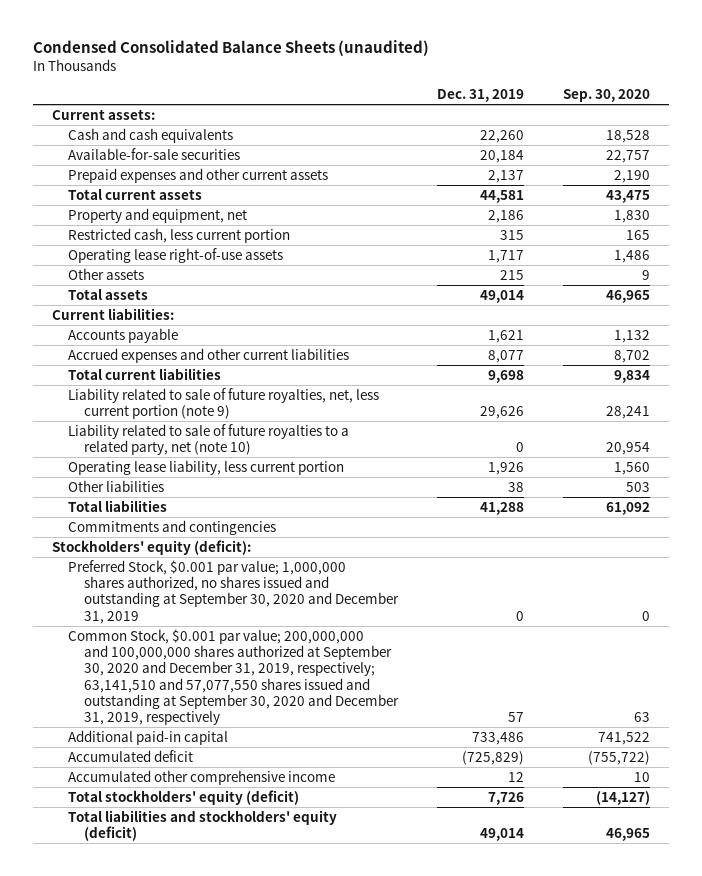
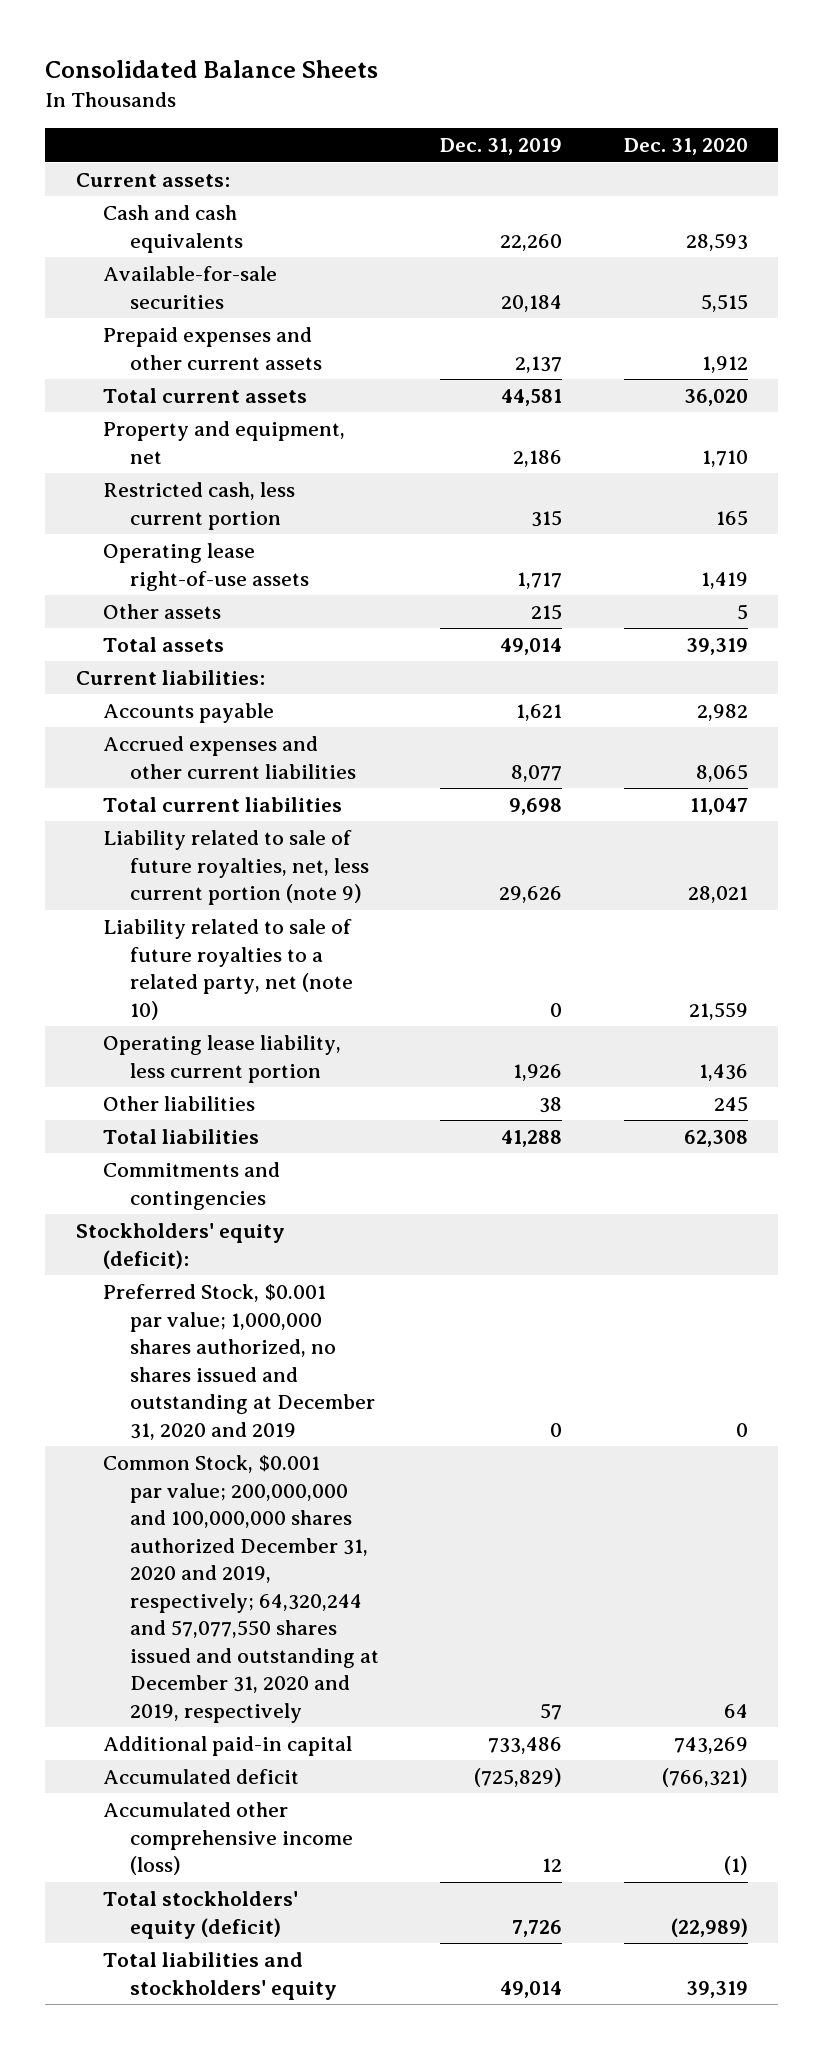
- Condensed Consolidated Balance Sheets (unaudited)
+ Consolidated Balance Sheets
- | Dec. 31, 2019 | Sep. 30, 2020
+ | Dec. 31, 2019 | Dec. 31, 2020
- Preferred Stock, $0.001 par value; 1,000,000 shares authorized, no shares issued and outstanding at September 30, 2020 and December 31, 2019 | 0 | 0
- Common Stock, $0.001 par value; 200,000,000 and 100,000,000 shares authorized at September 30, 2020 and December 31, 2019, respectively; 63,141,510 and 57,077,550 shares issued and outstanding at September 30, 2020 and December 31, 2019, respectively | 57 | 63
+ Preferred Stock, $0.001 par value; 1,000,000 shares authorized, no shares issued and outstanding at December 31, 2020 and 2019 | 0 | 0
+ Common Stock, $0.001 par value; 200,000,000 and 100,000,000 shares authorized December 31, 2020 and 2019, respectively; 64,320,244 and 57,077,550 shares issued and outstanding at December 31, 2020 and 2019, respectively | 57 | 64
- Accumulated other comprehensive income | 12 | 10
+ Accumulated other comprehensive income (loss) | 12 | (1)
- Total liabilities and stockholders' equity (deficit) | 49,014 | 46,965
+ Total liabilities and stockholders' equity | 49,014 | 39,319

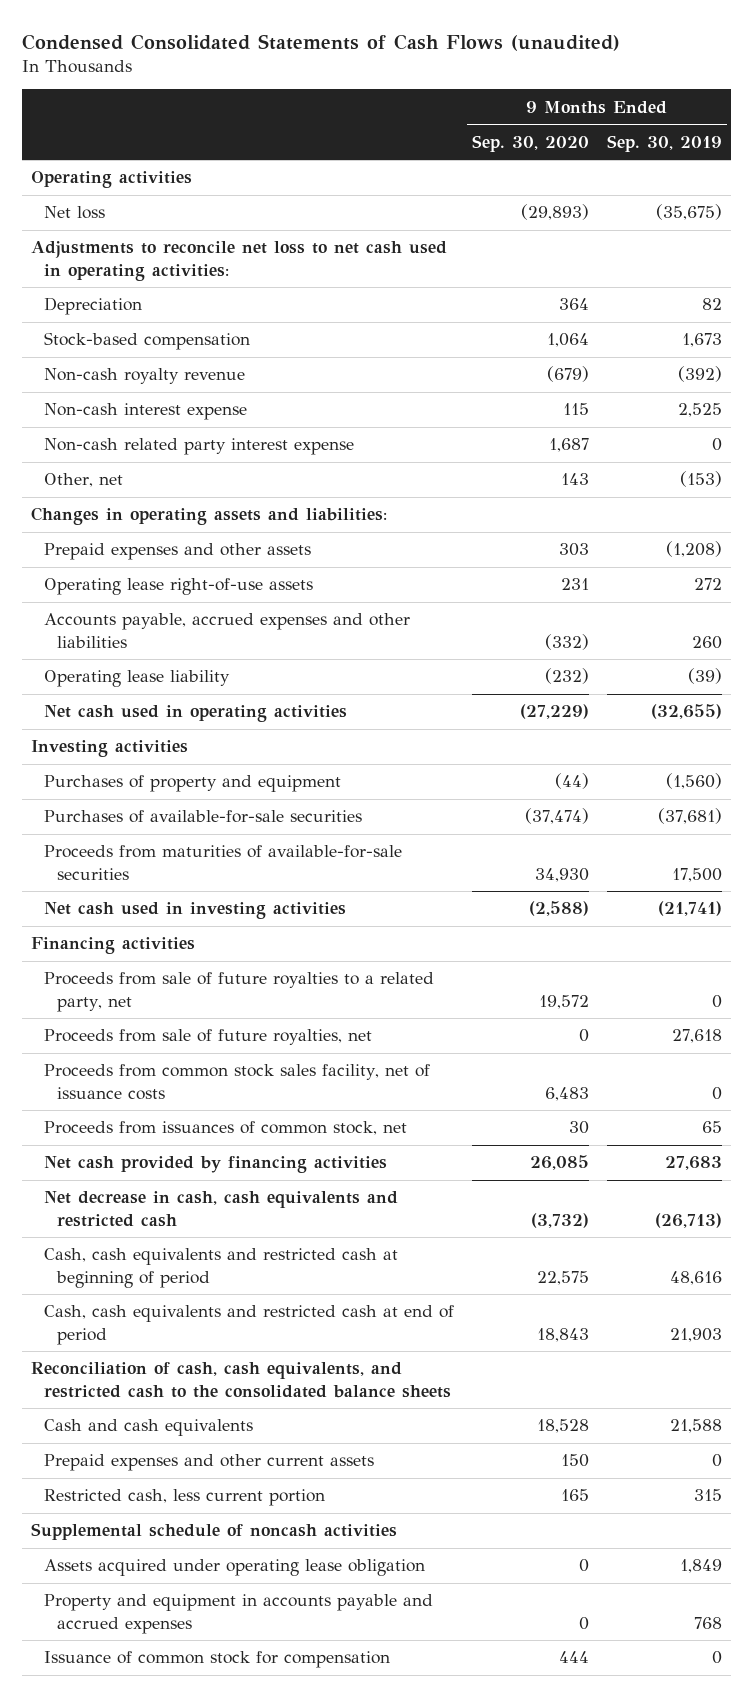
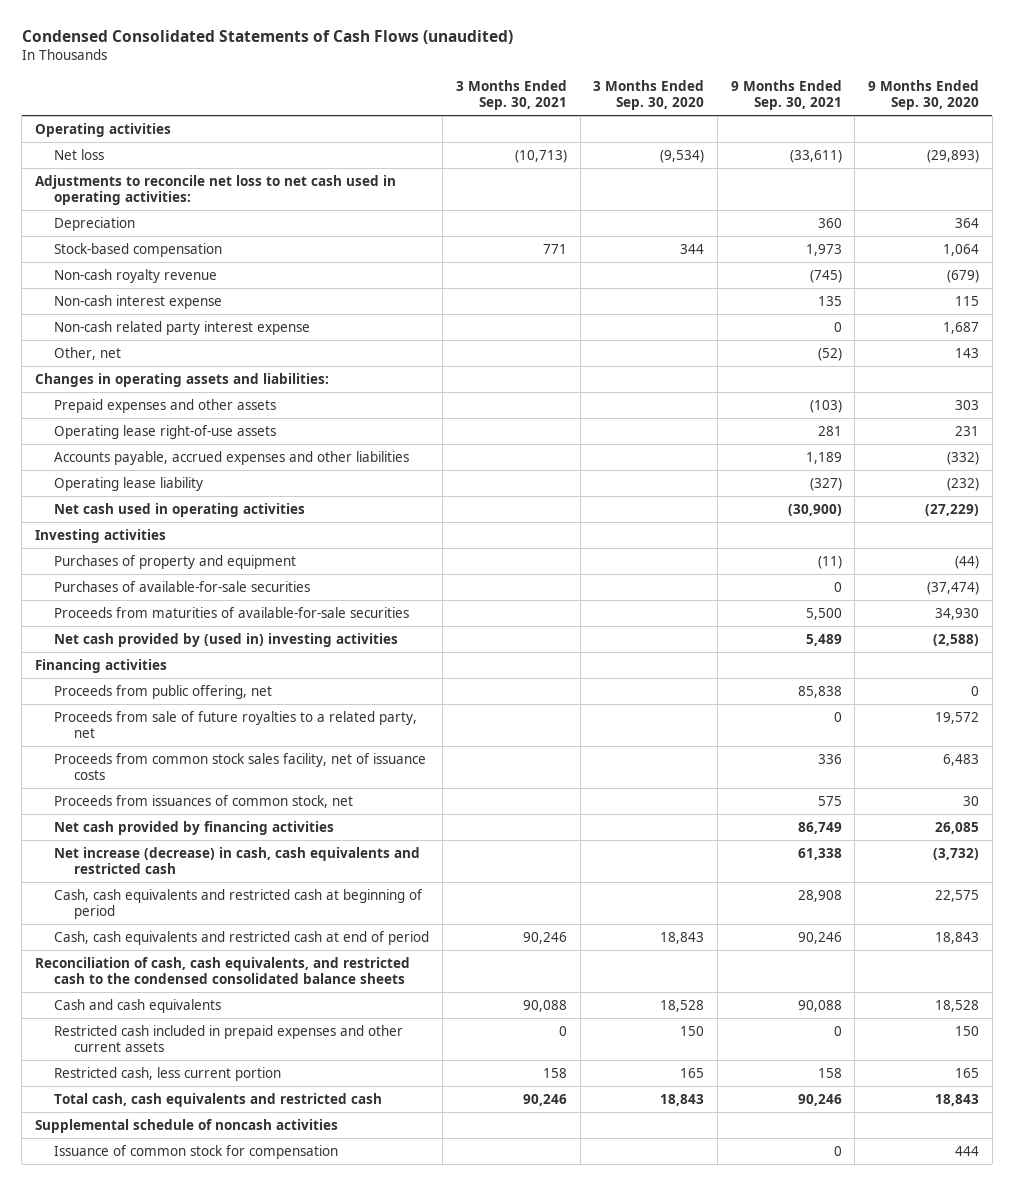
- | 9 Months Ended Sep. 30, 2020 | 9 Months Ended Sep. 30, 2019
+ | 3 Months Ended Sep. 30, 2021 | 3 Months Ended Sep. 30, 2020 | 9 Months Ended Sep. 30, 2021 | 9 Months Ended Sep. 30, 2020
- Net cash used in investing activities | (2,588) | (21,741)
+ Net cash provided by (used in) investing activities | | | 5,489 | (2,588)
+ Proceeds from public offering, net | | | 85,838 | 0
- Proceeds from sale of future royalties, net | 0 | 27,618
- Net decrease in cash, cash equivalents and restricted cash | (3,732) | (26,713)
+ Net increase (decrease) in cash, cash equivalents and restricted cash | | | 61,338 | (3,732)
- Reconciliation of cash, cash equivalents, and restricted cash to the consolidated balance sheets
+ Reconciliation of cash, cash equivalents, and restricted cash to the condensed consolidated balance sheets
- Prepaid expenses and other current assets | 150 | 0
+ Restricted cash included in prepaid expenses and other current assets | 0 | 150 | 0 | 150
+ Total cash, cash equivalents and restricted cash | 90,246 | 18,843 | 90,246 | 18,843
- Assets acquired under operating lease obligation | 0 | 1,849
- Property and equipment in accounts payable and accrued expenses | 0 | 768

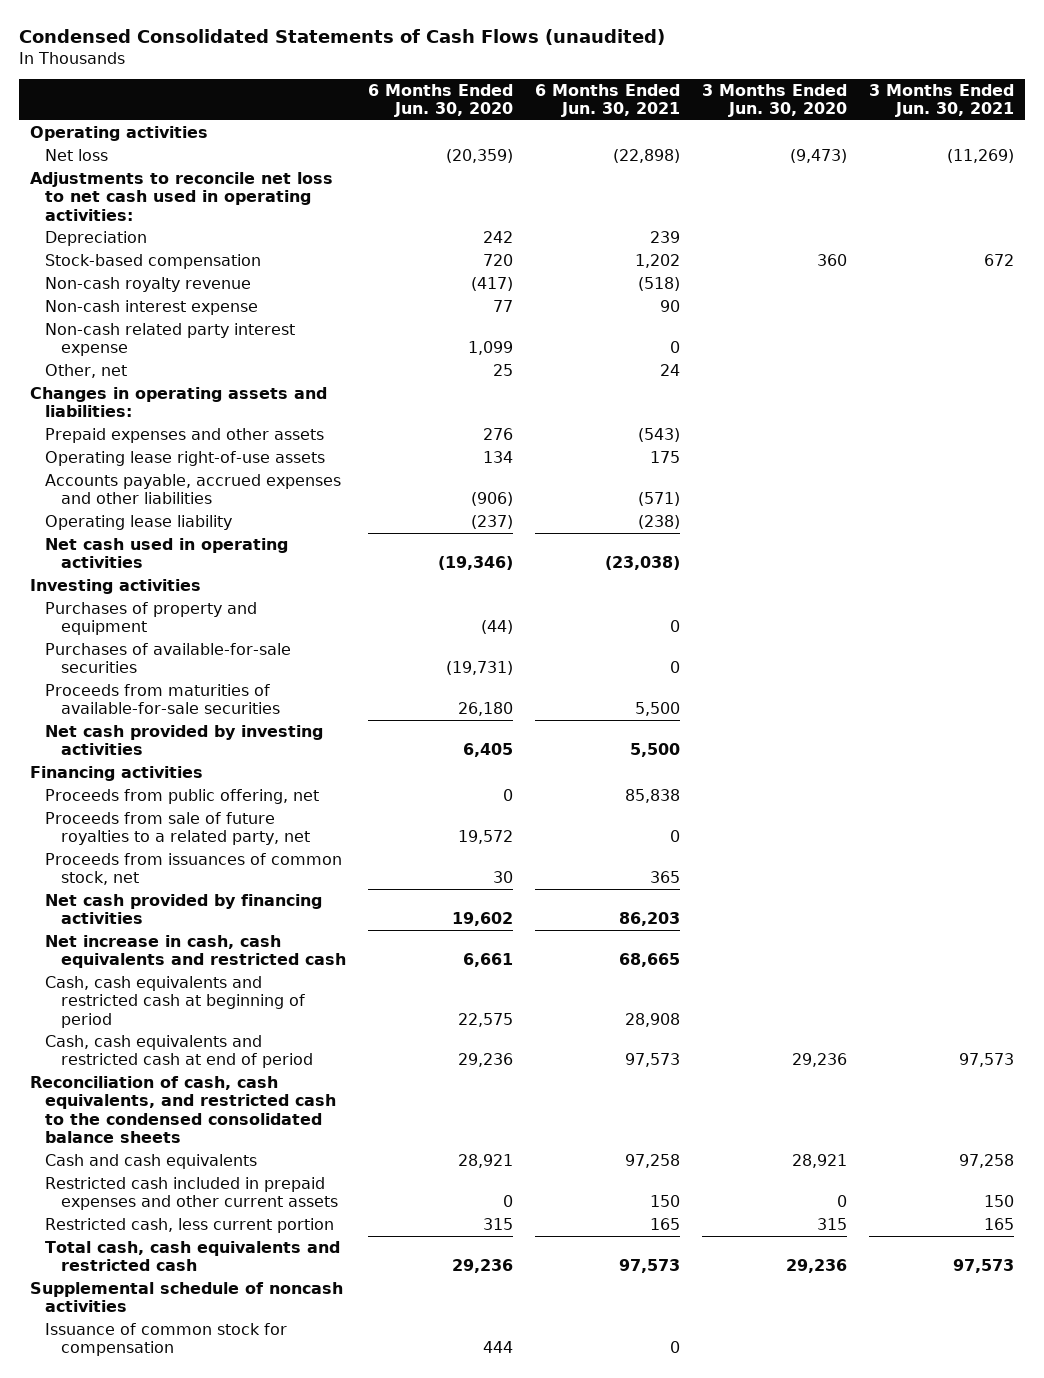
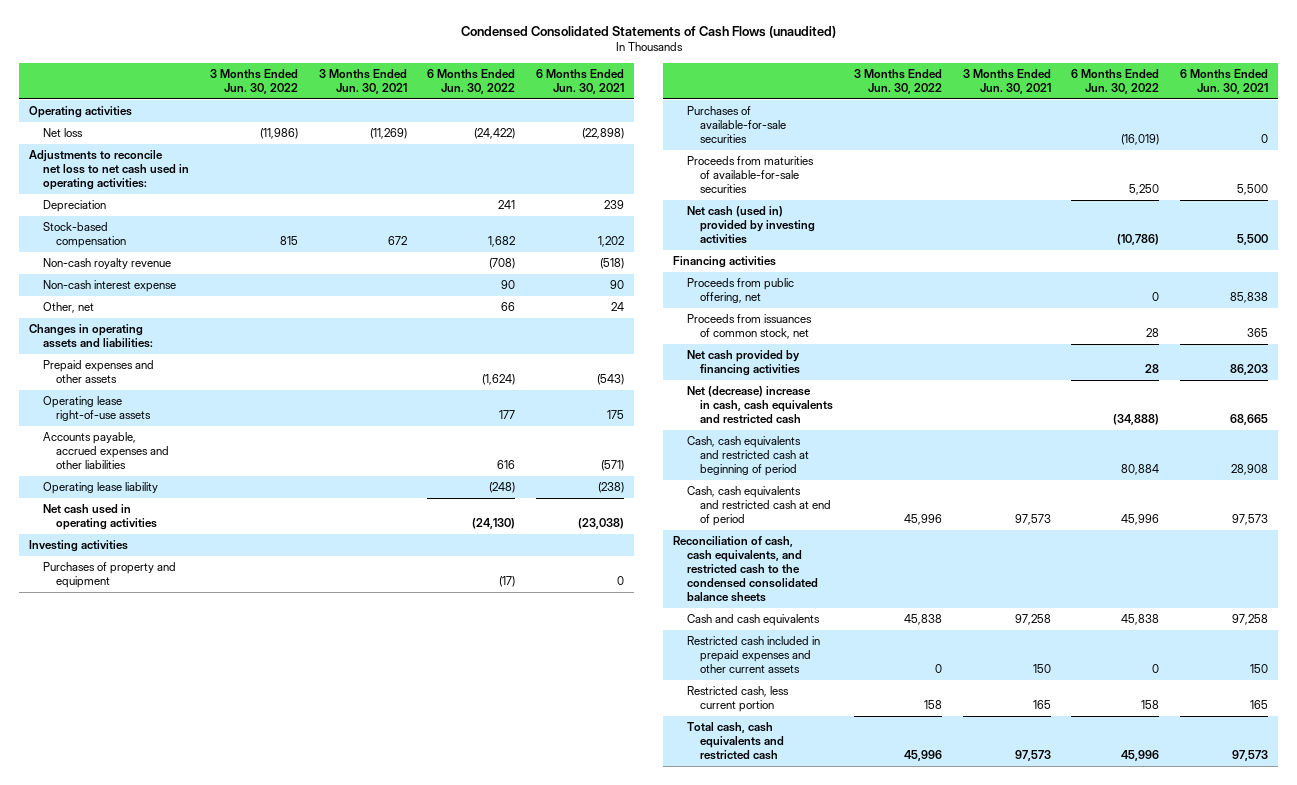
- | 6 Months Ended Jun. 30, 2020 | 6 Months Ended Jun. 30, 2021 | 3 Months Ended Jun. 30, 2020 | 3 Months Ended Jun. 30, 2021
+ | 3 Months Ended Jun. 30, 2022 | 3 Months Ended Jun. 30, 2021 | 6 Months Ended Jun. 30, 2022 | 6 Months Ended Jun. 30, 2021
- Non-cash related party interest expense | 1,099 | 0 | |
- Net cash provided by investing activities | 6,405 | 5,500 | |
+ Net cash (used in) provided by investing activities | | | (10,786) | 5,500
- Proceeds from sale of future royalties to a related party, net | 19,572 | 0 | |
- Net increase in cash, cash equivalents and restricted cash | 6,661 | 68,665 | |
+ Net (decrease) increase in cash, cash equivalents and restricted cash | | | (34,888) | 68,665
- Supplemental schedule of noncash activities
- Issuance of common stock for compensation | 444 | 0 | |

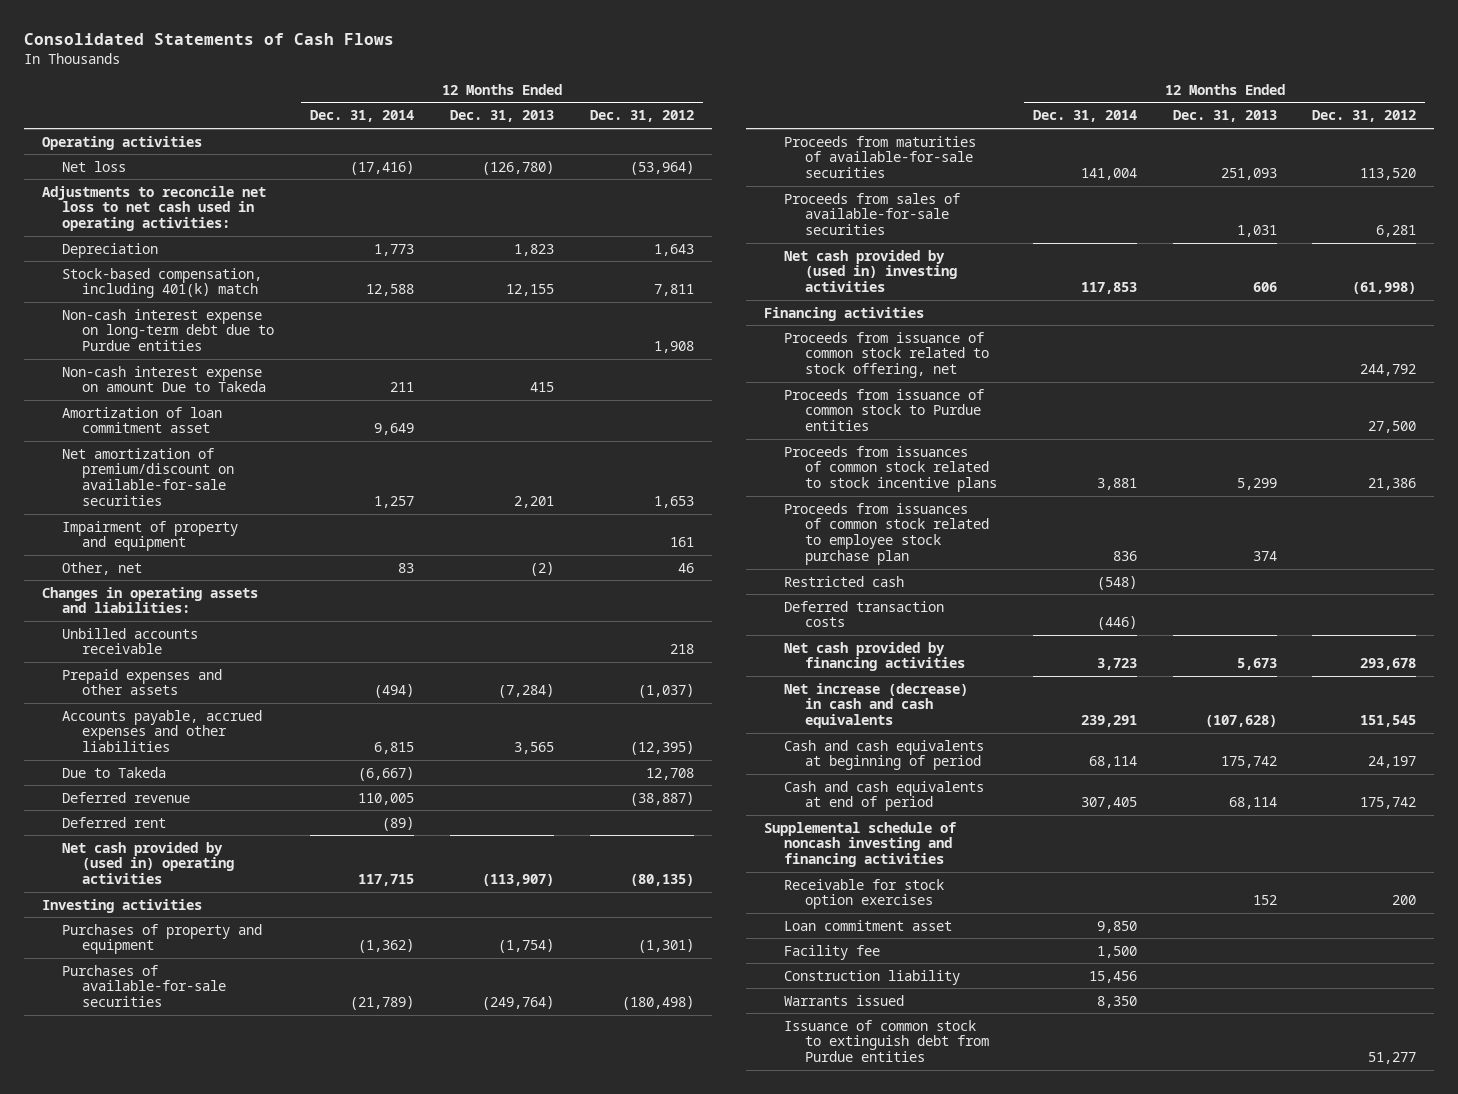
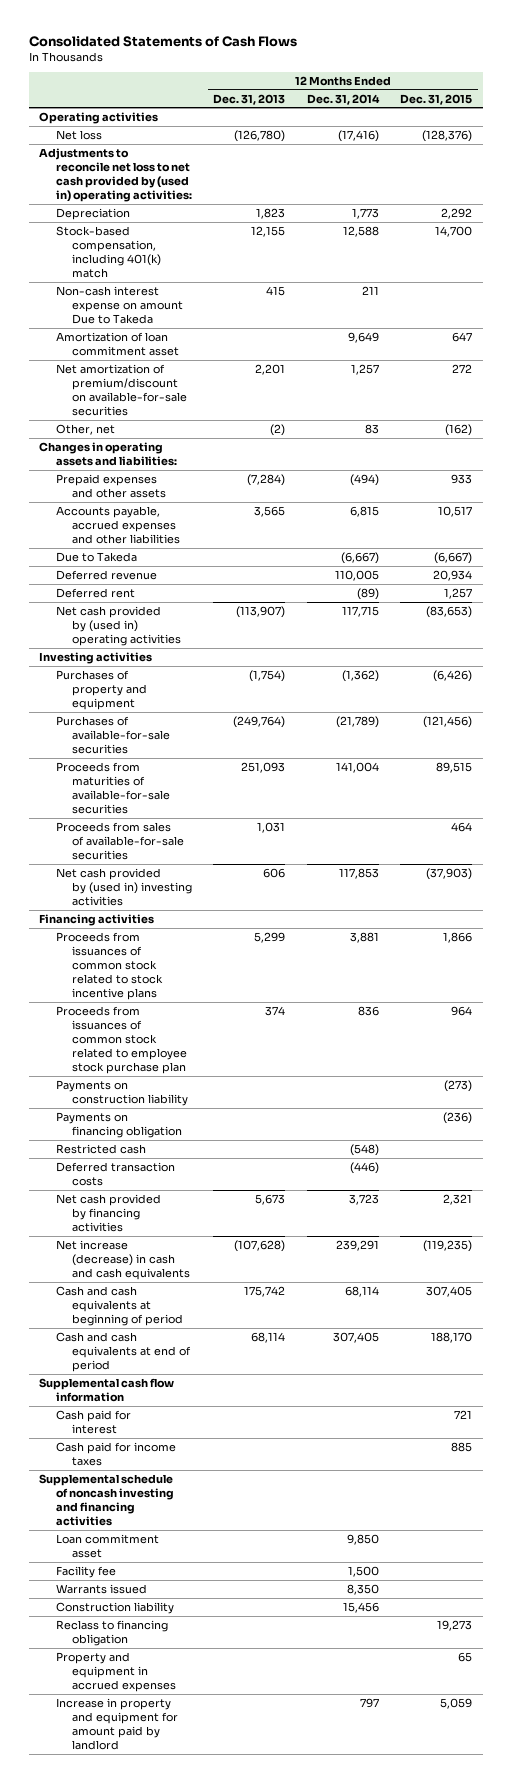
- | 12 Months Ended Dec. 31, 2014 | 12 Months Ended Dec. 31, 2013 | 12 Months Ended Dec. 31, 2012
+ | 12 Months Ended Dec. 31, 2013 | 12 Months Ended Dec. 31, 2014 | 12 Months Ended Dec. 31, 2015
- Adjustments to reconcile net loss to net cash used in operating activities:
+ Adjustments to reconcile net loss to net cash provided by (used in) operating activities:
- Non-cash interest expense on long-term debt due to Purdue entities | | | 1,908
- Impairment of property and equipment | | | 161
- Unbilled accounts receivable | | | 218
- Proceeds from issuance of common stock related to stock offering, net | | | 244,792
- Proceeds from issuance of common stock to Purdue entities | | | 27,500
+ Payments on construction liability | | | (273)
+ Payments on financing obligation | | | (236)
+ Supplemental cash flow information
+ Cash paid for interest | | | 721
+ Cash paid for income taxes | | | 885
- Receivable for stock option exercises | | 152 | 200
- Issuance of common stock to extinguish debt from Purdue entities | | | 51,277
moved down: Construction liability | | 15,456 |
+ Reclass to financing obligation | | | 19,273
+ Property and equipment in accrued expenses | | | 65
+ Increase in property and equipment for amount paid by landlord | | 797 | 5,059

